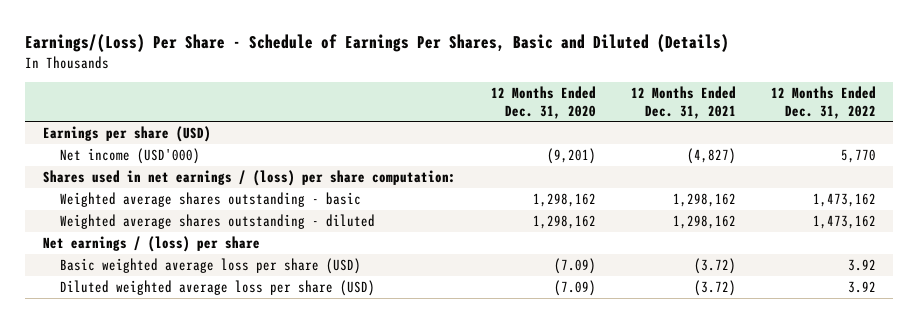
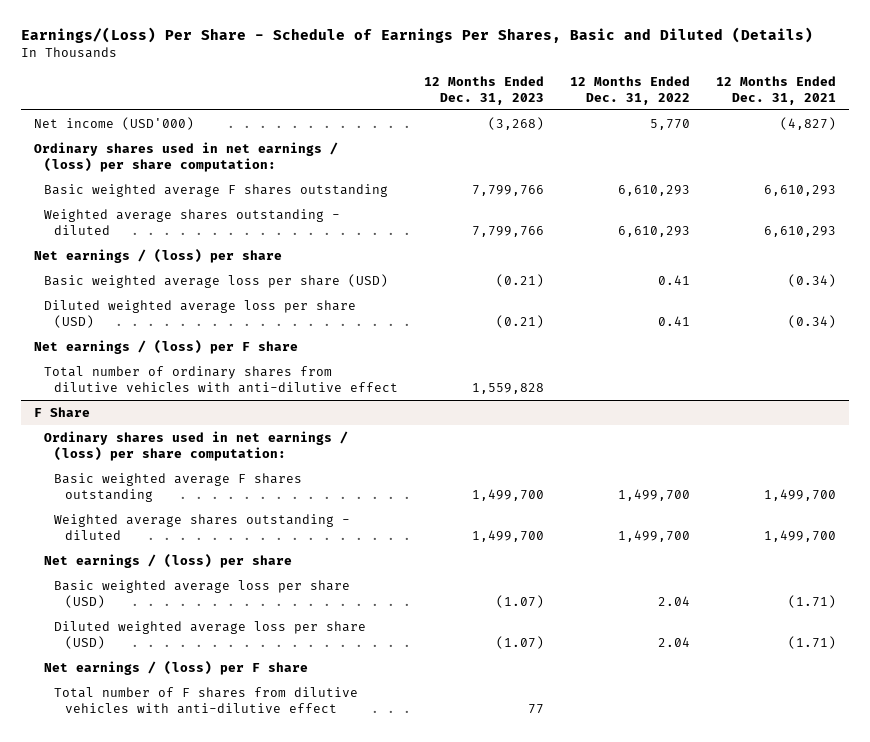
- | 12 Months Ended Dec. 31, 2020 | 12 Months Ended Dec. 31, 2021 | 12 Months Ended Dec. 31, 2022
+ | 12 Months Ended Dec. 31, 2023 | 12 Months Ended Dec. 31, 2022 | 12 Months Ended Dec. 31, 2021
- Earnings per share (USD)
- Shares used in net earnings / (loss) per share computation:
- Weighted average shares outstanding - basic | 1,298,162 | 1,298,162 | 1,473,162
- Weighted average shares outstanding - diluted | 1,298,162 | 1,298,162 | 1,473,162
+ Ordinary shares used in net earnings / (loss) per share computation:
+ Basic weighted average F shares outstanding | 7,799,766 | 6,610,293 | 6,610,293
+ Weighted average shares outstanding - diluted | 7,799,766 | 6,610,293 | 6,610,293
- Basic weighted average loss per share (USD) | (7.09) | (3.72) | 3.92
- Diluted weighted average loss per share (USD) | (7.09) | (3.72) | 3.92
+ Basic weighted average loss per share (USD) | (0.21) | 0.41 | (0.34)
+ Diluted weighted average loss per share (USD) | (0.21) | 0.41 | (0.34)
+ Net earnings / (loss) per F share
+ Total number of ordinary shares from dilutive vehicles with anti-dilutive effect | 1,559,828 | |
+ F Share
+ Ordinary shares used in net earnings / (loss) per share computation:
+ Basic weighted average F shares outstanding | 1,499,700 | 1,499,700 | 1,499,700
+ Weighted average shares outstanding - diluted | 1,499,700 | 1,499,700 | 1,499,700
+ Net earnings / (loss) per share
+ Basic weighted average loss per share (USD) | (1.07) | 2.04 | (1.71)
+ Diluted weighted average loss per share (USD) | (1.07) | 2.04 | (1.71)
+ Net earnings / (loss) per F share
+ Total number of F shares from dilutive vehicles with anti-dilutive effect | 77 | |

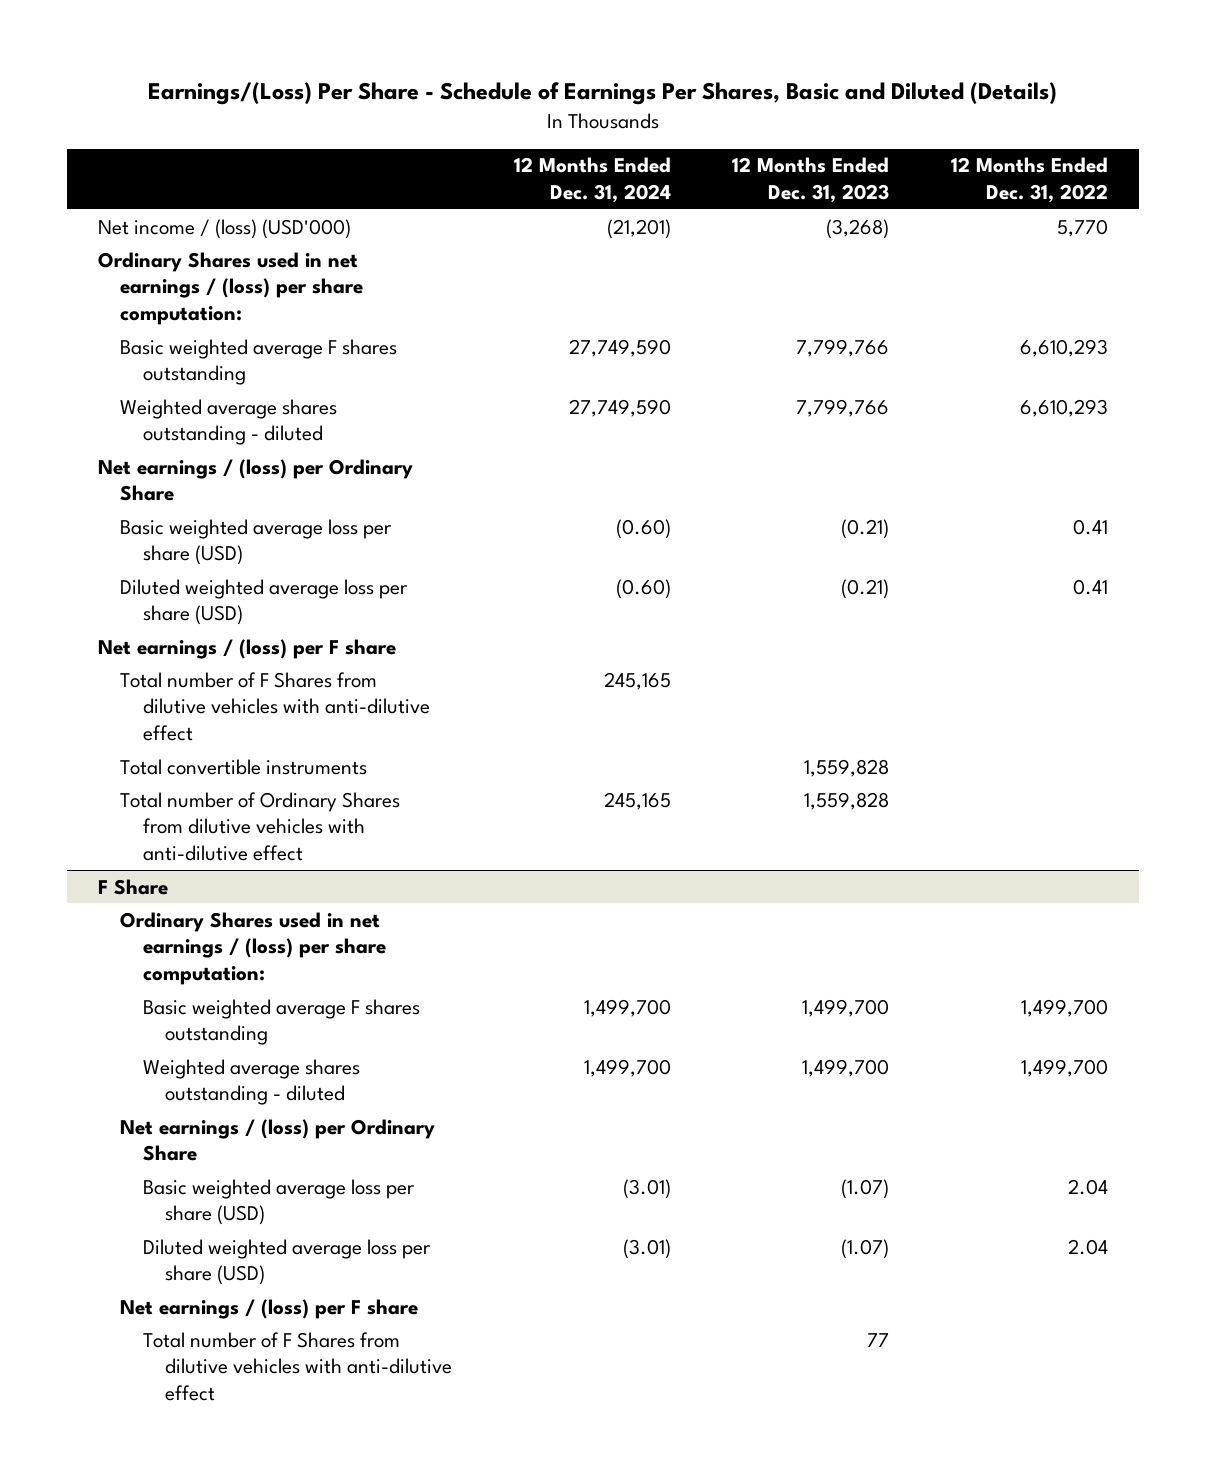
- | 12 Months Ended Dec. 31, 2023 | 12 Months Ended Dec. 31, 2022 | 12 Months Ended Dec. 31, 2021
+ | 12 Months Ended Dec. 31, 2024 | 12 Months Ended Dec. 31, 2023 | 12 Months Ended Dec. 31, 2022
- Net income (USD'000) | (3,268) | 5,770 | (4,827)
- Ordinary shares used in net earnings / (loss) per share computation:
+ Net income / (loss) (USD'000) | (21,201) | (3,268) | 5,770
+ Ordinary Shares used in net earnings / (loss) per share computation:
- Net earnings / (loss) per share
+ Net earnings / (loss) per Ordinary Share
- Total number of ordinary shares from dilutive vehicles with anti-dilutive effect | 1,559,828 | |
+ Total number of F Shares from dilutive vehicles with anti-dilutive effect | 245,165 | |
+ Total convertible instruments | | 1,559,828 |
+ Total number of Ordinary Shares from dilutive vehicles with anti-dilutive effect | 245,165 | 1,559,828 |
@ F Share
- Ordinary shares used in net earnings / (loss) per share computation:
+ Ordinary Shares used in net earnings / (loss) per share computation:
- Net earnings / (loss) per share
+ Net earnings / (loss) per Ordinary Share
- Total number of F shares from dilutive vehicles with anti-dilutive effect | 77 | |
+ Total number of F Shares from dilutive vehicles with anti-dilutive effect | | 77 |

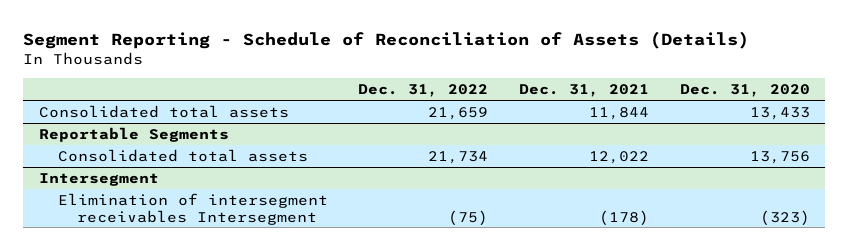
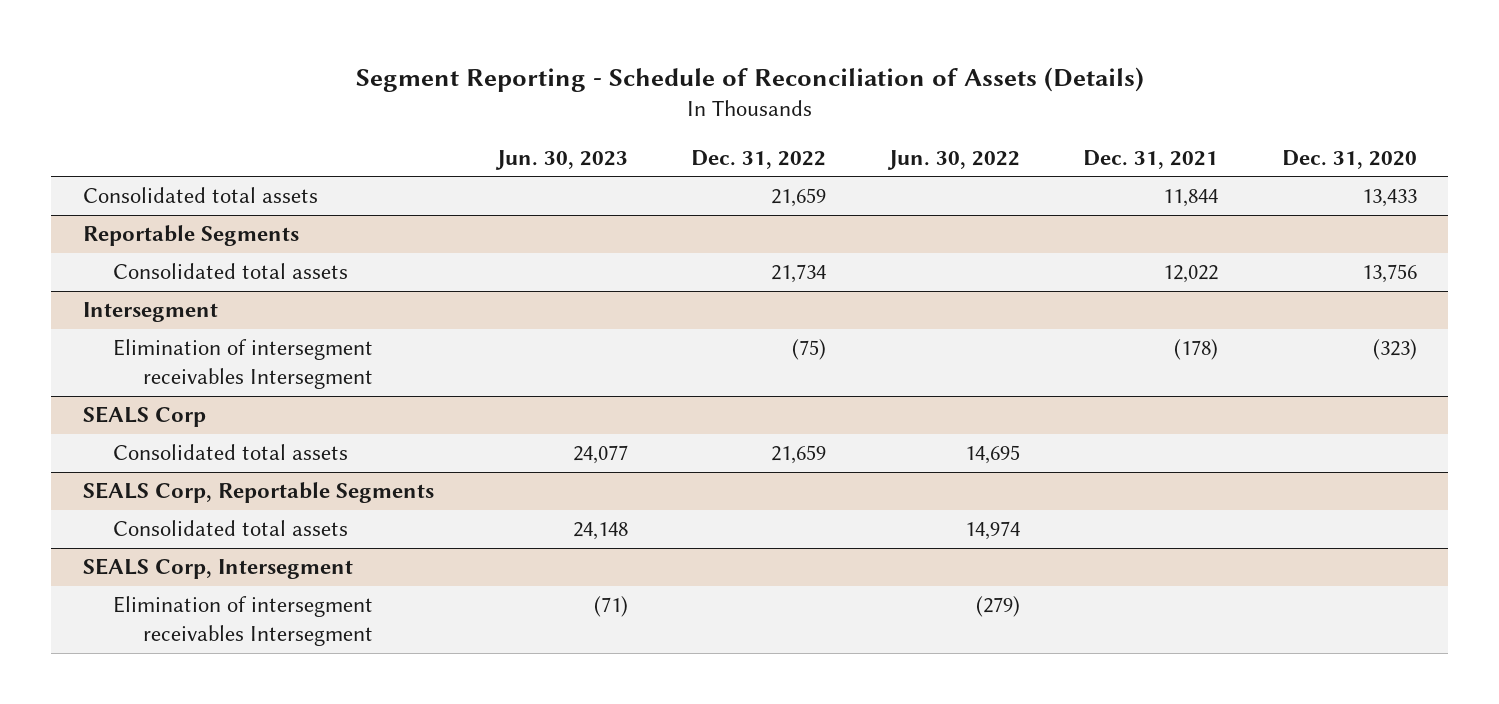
- | Dec. 31, 2022 | Dec. 31, 2021 | Dec. 31, 2020
+ | Jun. 30, 2023 | Dec. 31, 2022 | Jun. 30, 2022 | Dec. 31, 2021 | Dec. 31, 2020
+ SEALS Corp
+ Consolidated total assets | 24,077 | 21,659 | 14,695 | |
+ SEALS Corp, Reportable Segments
+ Consolidated total assets | 24,148 | | 14,974 | |
+ SEALS Corp, Intersegment
+ Elimination of intersegment receivables Intersegment | (71) | | (279) | |

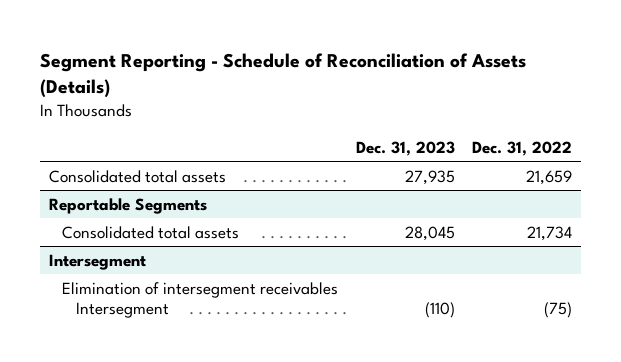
- | Jun. 30, 2023 | Dec. 31, 2022 | Jun. 30, 2022 | Dec. 31, 2021 | Dec. 31, 2020
+ | Dec. 31, 2023 | Dec. 31, 2022
- SEALS Corp
- Consolidated total assets | 24,077 | 21,659 | 14,695 | |
- SEALS Corp, Reportable Segments
- Consolidated total assets | 24,148 | | 14,974 | |
- SEALS Corp, Intersegment
- Elimination of intersegment receivables Intersegment | (71) | | (279) | |

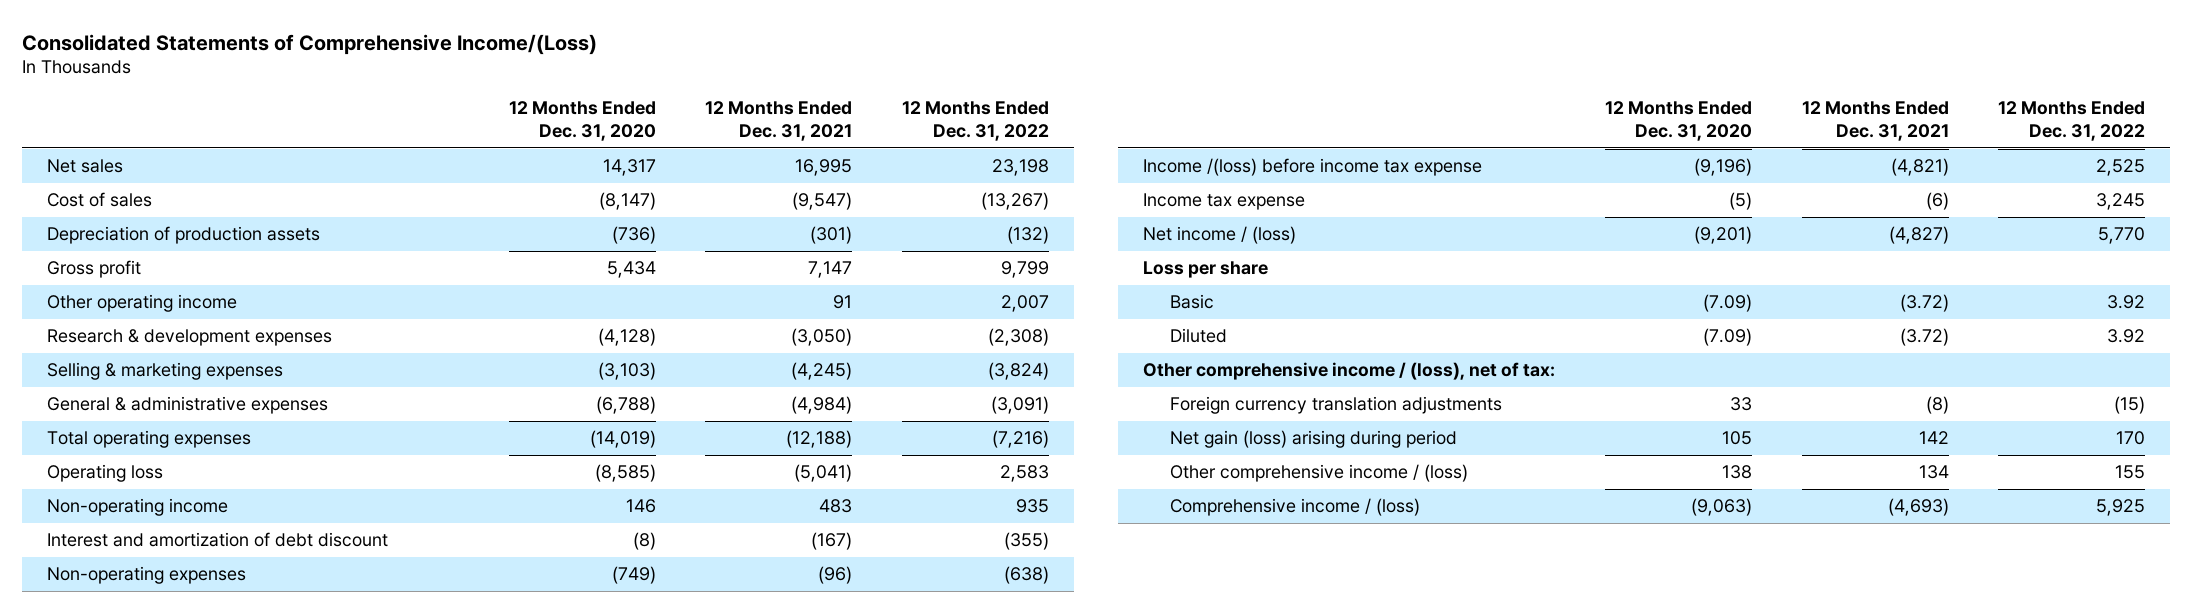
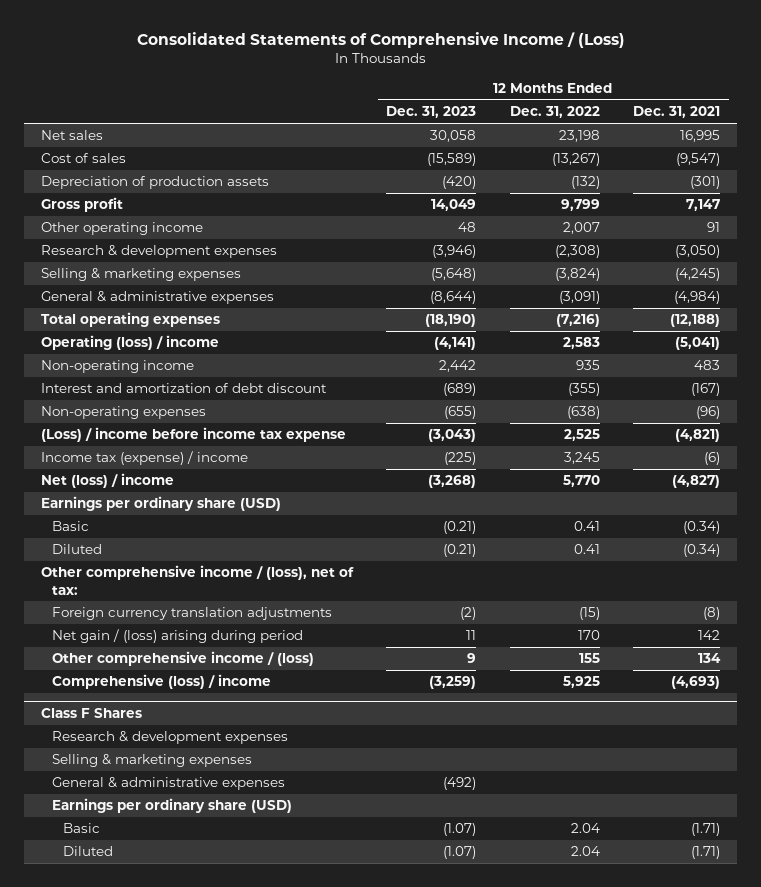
- Consolidated Statements of Comprehensive Income/(Loss)
+ Consolidated Statements of Comprehensive Income / (Loss)
- | 12 Months Ended Dec. 31, 2020 | 12 Months Ended Dec. 31, 2021 | 12 Months Ended Dec. 31, 2022
+ | 12 Months Ended Dec. 31, 2023 | 12 Months Ended Dec. 31, 2022 | 12 Months Ended Dec. 31, 2021
- Operating loss | (8,585) | (5,041) | 2,583
+ Operating (loss) / income | (4,141) | 2,583 | (5,041)
- Income /(loss) before income tax expense | (9,196) | (4,821) | 2,525
- Income tax expense | (5) | (6) | 3,245
- Net income / (loss) | (9,201) | (4,827) | 5,770
- Loss per share
- Basic | (7.09) | (3.72) | 3.92
- Diluted | (7.09) | (3.72) | 3.92
+ (Loss) / income before income tax expense | (3,043) | 2,525 | (4,821)
+ Income tax (expense) / income | (225) | 3,245 | (6)
+ Net (loss) / income | (3,268) | 5,770 | (4,827)
+ Earnings per ordinary share (USD)
+ Basic | (0.21) | 0.41 | (0.34)
+ Diluted | (0.21) | 0.41 | (0.34)
- Net gain (loss) arising during period | 105 | 142 | 170
+ Net gain / (loss) arising during period | 11 | 170 | 142
- Comprehensive income / (loss) | (9,063) | (4,693) | 5,925
+ Comprehensive (loss) / income | (3,259) | 5,925 | (4,693)
+ Class F Shares
+ Research & development expenses
+ Selling & marketing expenses
+ General & administrative expenses | (492) | |
+ Earnings per ordinary share (USD)
+ Basic | (1.07) | 2.04 | (1.71)
+ Diluted | (1.07) | 2.04 | (1.71)

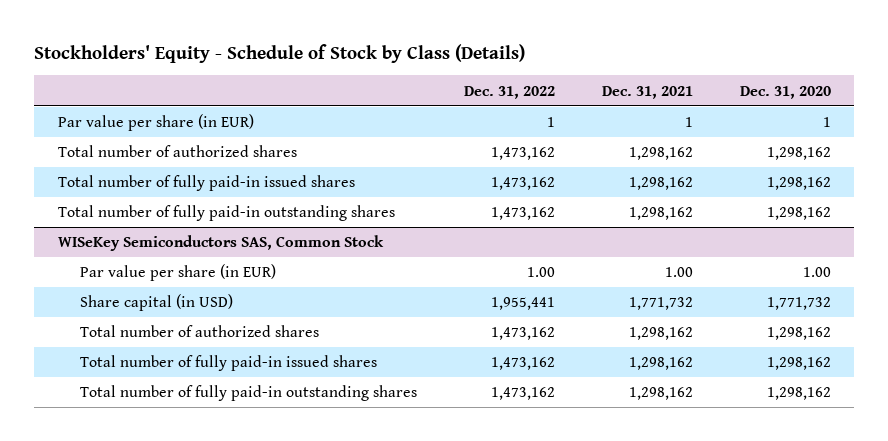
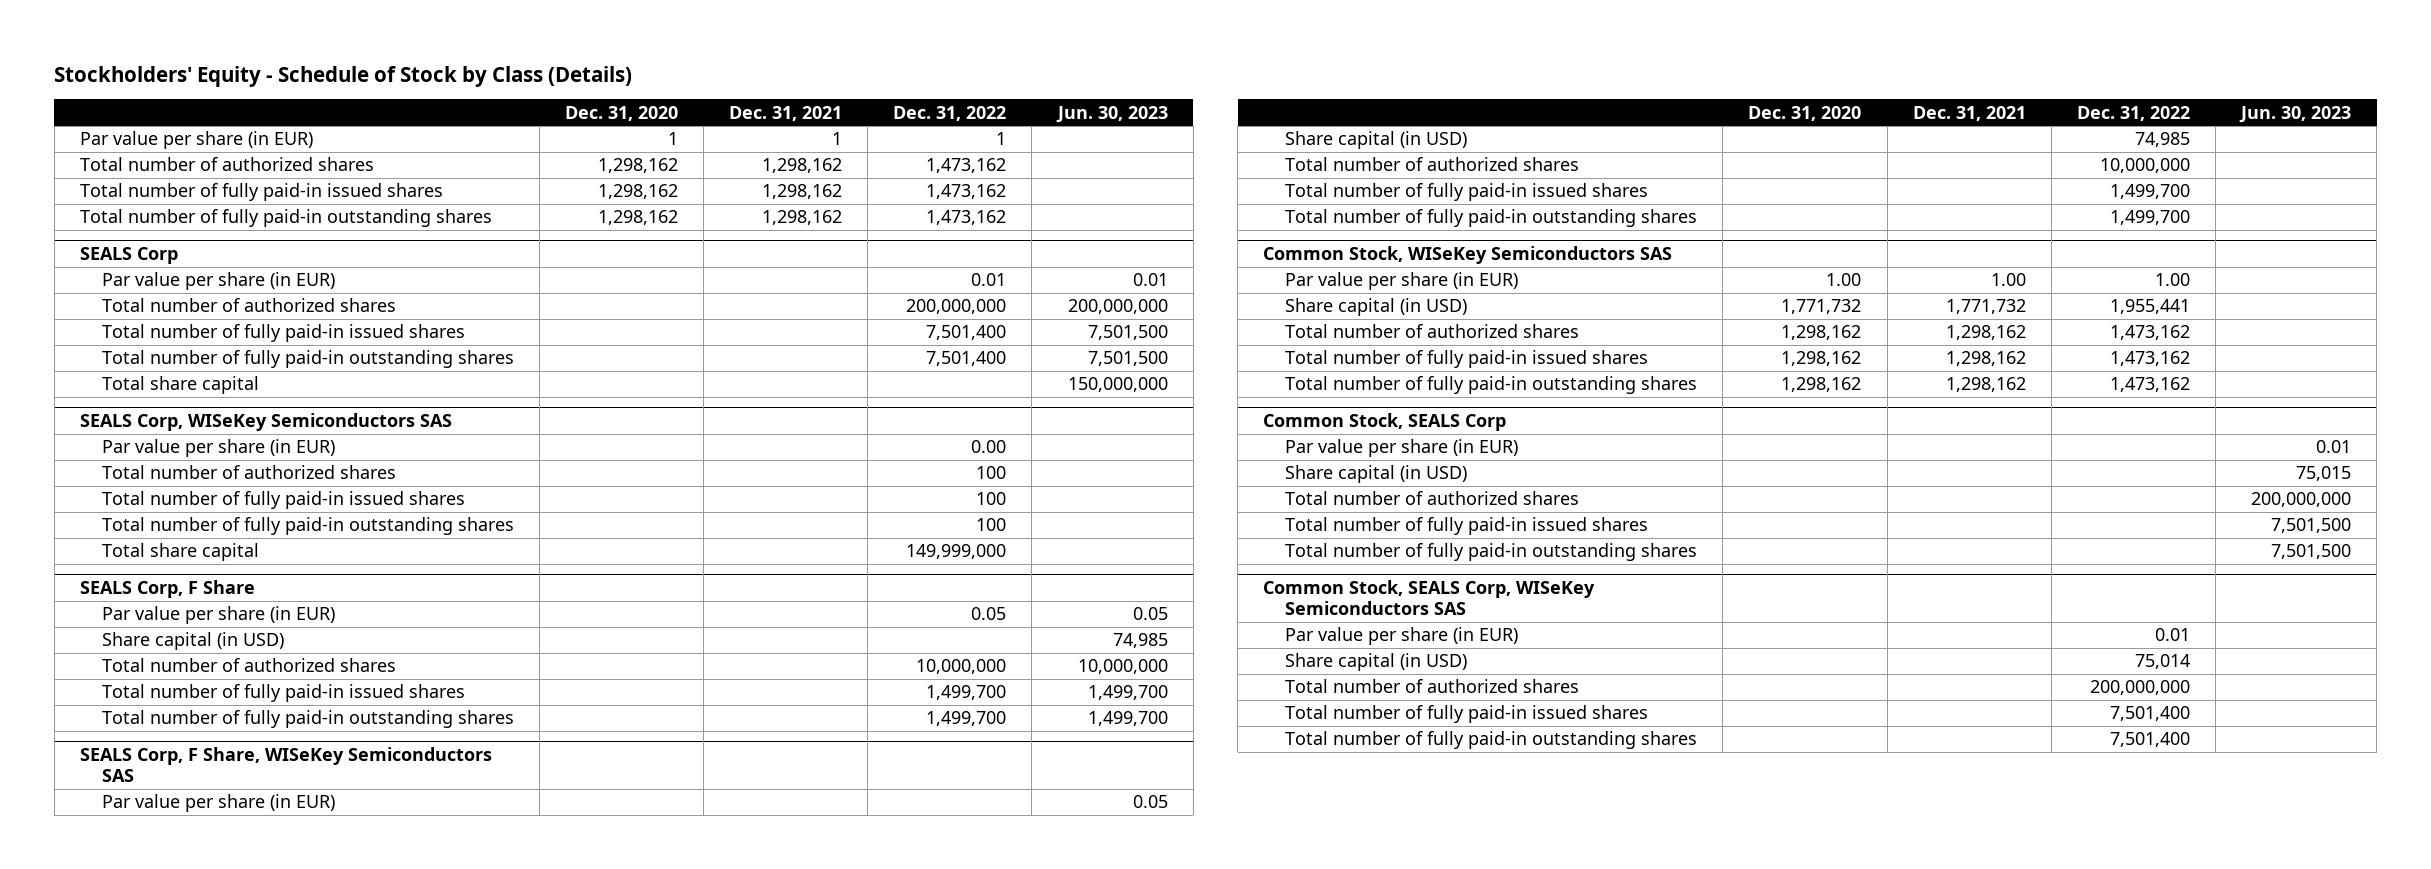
- | Dec. 31, 2022 | Dec. 31, 2021 | Dec. 31, 2020
+ | Dec. 31, 2020 | Dec. 31, 2021 | Dec. 31, 2022 | Jun. 30, 2023
- WISeKey Semiconductors SAS, Common Stock
+ SEALS Corp
+ Par value per share (in EUR) | | | 0.01 | 0.01
+ Total number of authorized shares | | | 200,000,000 | 200,000,000
+ Total number of fully paid-in issued shares | | | 7,501,400 | 7,501,500
+ Total number of fully paid-in outstanding shares | | | 7,501,400 | 7,501,500
+ Total share capital | | | | 150,000,000
+ SEALS Corp, WISeKey Semiconductors SAS
+ Par value per share (in EUR) | | | 0.00 |
+ Total number of authorized shares | | | 100 |
+ Total number of fully paid-in issued shares | | | 100 |
+ Total number of fully paid-in outstanding shares | | | 100 |
+ Total share capital | | | 149,999,000 |
+ SEALS Corp, F Share
+ Par value per share (in EUR) | | | 0.05 | 0.05
+ Share capital (in USD) | | | | 74,985
+ Total number of authorized shares | | | 10,000,000 | 10,000,000
+ Total number of fully paid-in issued shares | | | 1,499,700 | 1,499,700
+ Total number of fully paid-in outstanding shares | | | 1,499,700 | 1,499,700
+ SEALS Corp, F Share, WISeKey Semiconductors SAS
+ Par value per share (in EUR) | | | | 0.05
+ Share capital (in USD) | | | 74,985 |
+ Total number of authorized shares | | | 10,000,000 |
+ Total number of fully paid-in issued shares | | | 1,499,700 |
+ Total number of fully paid-in outstanding shares | | | 1,499,700 |
+ Common Stock, WISeKey Semiconductors SAS
+ Common Stock, SEALS Corp
+ Par value per share (in EUR) | | | | 0.01
+ Share capital (in USD) | | | | 75,015
+ Total number of authorized shares | | | | 200,000,000
+ Total number of fully paid-in issued shares | | | | 7,501,500
+ Total number of fully paid-in outstanding shares | | | | 7,501,500
+ Common Stock, SEALS Corp, WISeKey Semiconductors SAS
+ Par value per share (in EUR) | | | 0.01 |
+ Share capital (in USD) | | | 75,014 |
+ Total number of authorized shares | | | 200,000,000 |
+ Total number of fully paid-in issued shares | | | 7,501,400 |
+ Total number of fully paid-in outstanding shares | | | 7,501,400 |

